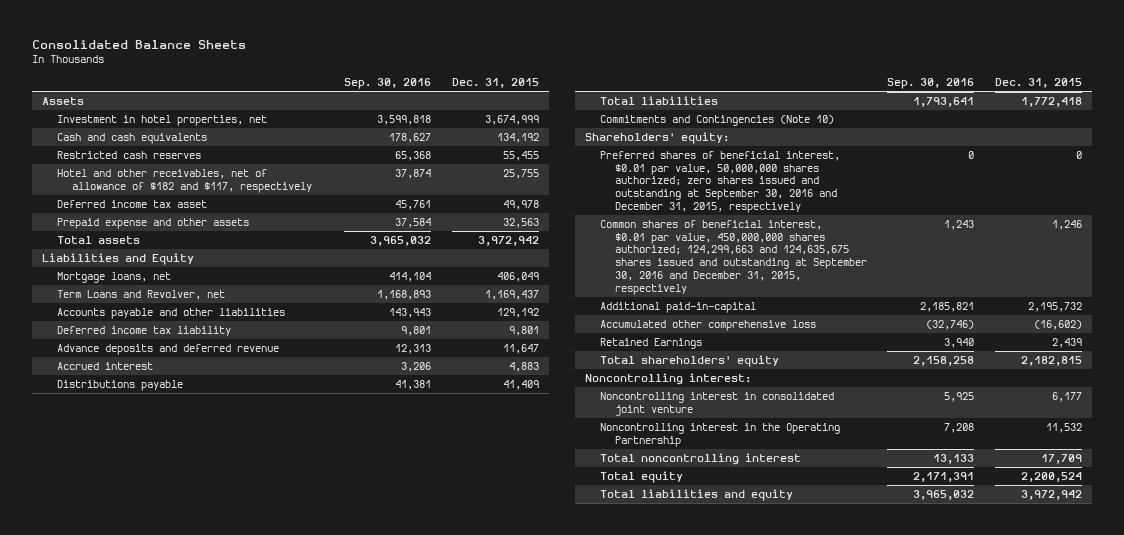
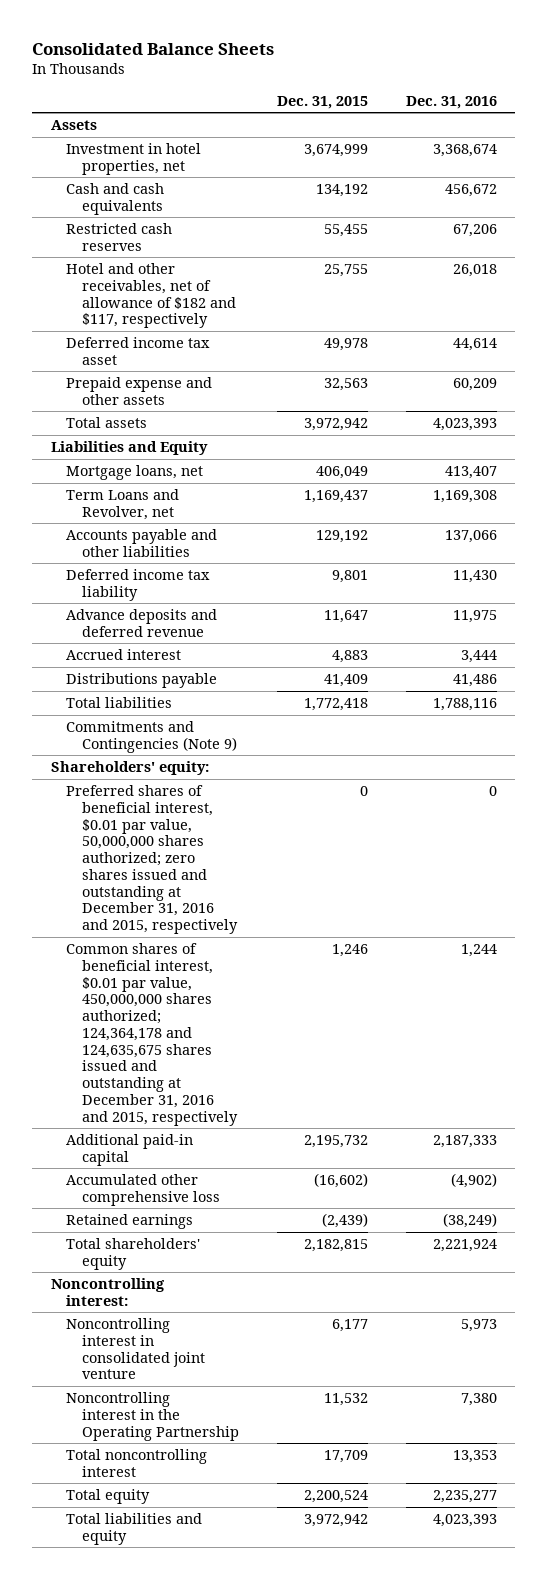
- | Sep. 30, 2016 | Dec. 31, 2015
+ | Dec. 31, 2015 | Dec. 31, 2016
- Commitments and Contingencies (Note 10)
+ Commitments and Contingencies (Note 9)
- Preferred shares of beneficial interest, $0.01 par value, 50,000,000 shares authorized; zero shares issued and outstanding at September 30, 2016 and December 31, 2015, respectively | 0 | 0
- Common shares of beneficial interest, $0.01 par value, 450,000,000 shares authorized; 124,299,663 and 124,635,675 shares issued and outstanding at September 30, 2016 and December 31, 2015, respectively | 1,243 | 1,246
- Additional paid-in-capital | 2,185,821 | 2,195,732
+ Preferred shares of beneficial interest, $0.01 par value, 50,000,000 shares authorized; zero shares issued and outstanding at December 31, 2016 and 2015, respectively | 0 | 0
+ Common shares of beneficial interest, $0.01 par value, 450,000,000 shares authorized; 124,364,178 and 124,635,675 shares issued and outstanding at December 31, 2016 and 2015, respectively | 1,246 | 1,244
+ Additional paid-in capital | 2,195,732 | 2,187,333
- Retained Earnings | 3,940 | 2,439
+ Retained earnings | (2,439) | (38,249)

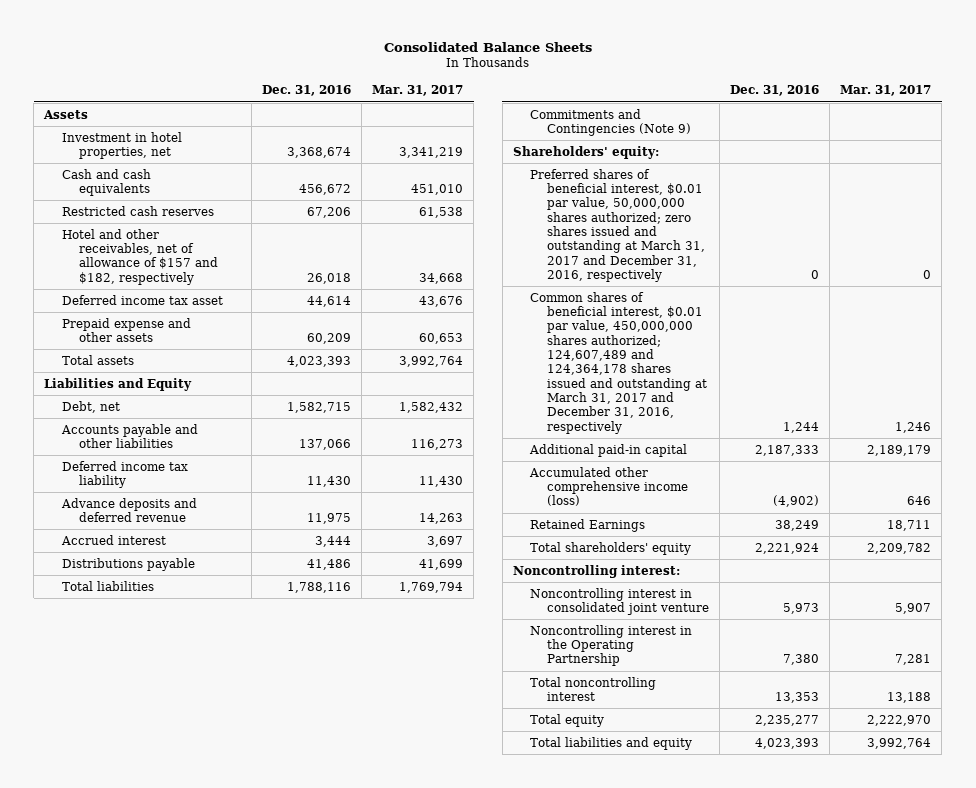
- | Dec. 31, 2015 | Dec. 31, 2016
+ | Dec. 31, 2016 | Mar. 31, 2017
- Hotel and other receivables, net of allowance of $182 and $117, respectively | 25,755 | 26,018
+ Hotel and other receivables, net of allowance of $157 and $182, respectively | 26,018 | 34,668
- Mortgage loans, net | 406,049 | 413,407
- Term Loans and Revolver, net | 1,169,437 | 1,169,308
+ Debt, net | 1,582,715 | 1,582,432
- Preferred shares of beneficial interest, $0.01 par value, 50,000,000 shares authorized; zero shares issued and outstanding at December 31, 2016 and 2015, respectively | 0 | 0
- Common shares of beneficial interest, $0.01 par value, 450,000,000 shares authorized; 124,364,178 and 124,635,675 shares issued and outstanding at December 31, 2016 and 2015, respectively | 1,246 | 1,244
+ Preferred shares of beneficial interest, $0.01 par value, 50,000,000 shares authorized; zero shares issued and outstanding at March 31, 2017 and December 31, 2016, respectively | 0 | 0
+ Common shares of beneficial interest, $0.01 par value, 450,000,000 shares authorized; 124,607,489 and 124,364,178 shares issued and outstanding at March 31, 2017 and December 31, 2016, respectively | 1,244 | 1,246
- Accumulated other comprehensive loss | (16,602) | (4,902)
- Retained earnings | (2,439) | (38,249)
+ Accumulated other comprehensive income (loss) | (4,902) | 646
+ Retained Earnings | 38,249 | 18,711

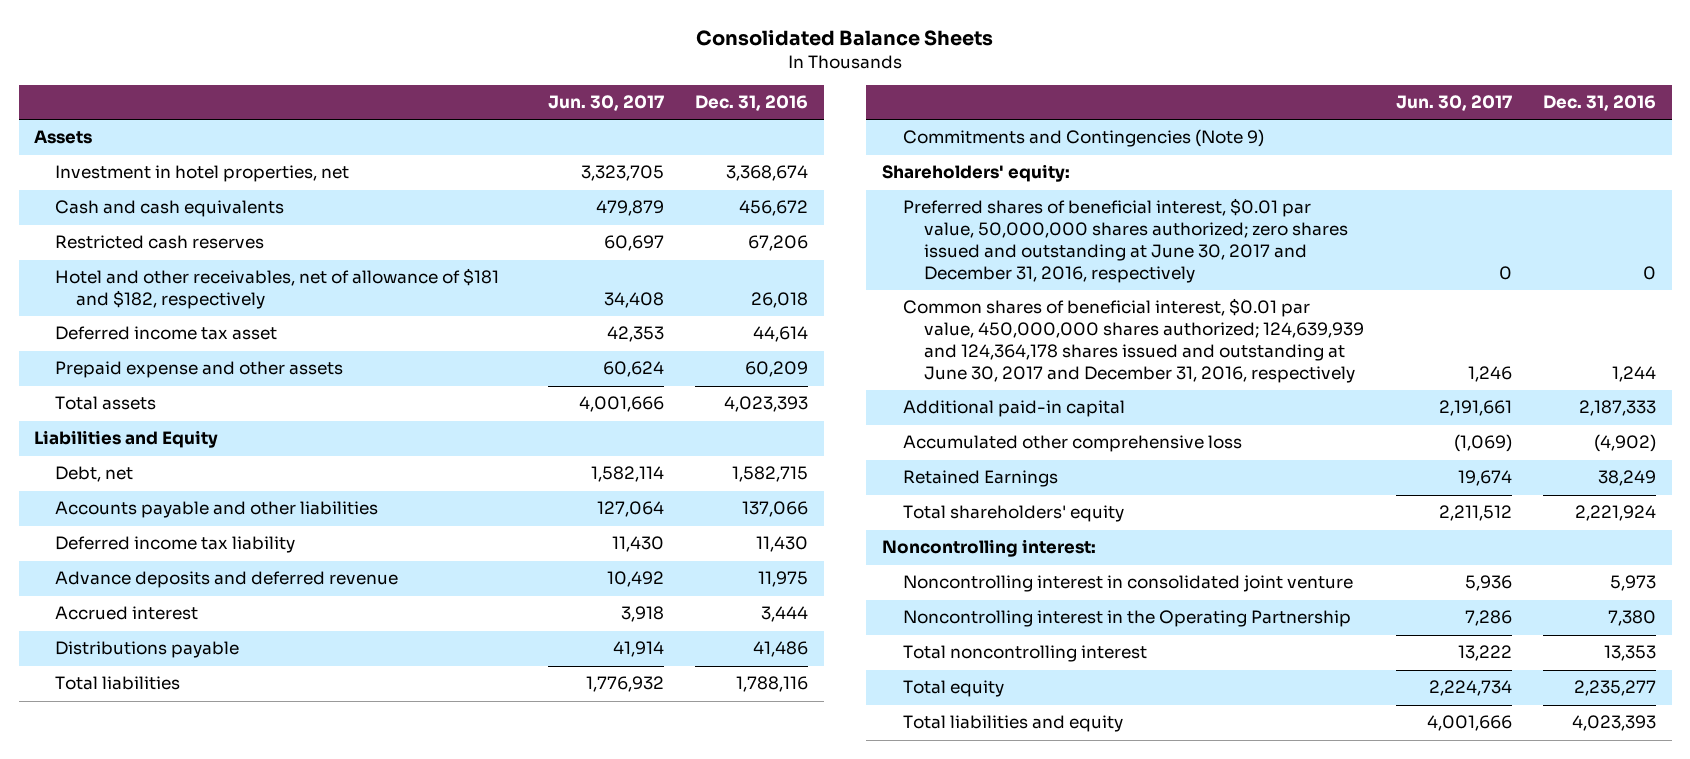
- | Dec. 31, 2016 | Mar. 31, 2017
+ | Jun. 30, 2017 | Dec. 31, 2016
- Hotel and other receivables, net of allowance of $157 and $182, respectively | 26,018 | 34,668
+ Hotel and other receivables, net of allowance of $181 and $182, respectively | 34,408 | 26,018
- Preferred shares of beneficial interest, $0.01 par value, 50,000,000 shares authorized; zero shares issued and outstanding at March 31, 2017 and December 31, 2016, respectively | 0 | 0
- Common shares of beneficial interest, $0.01 par value, 450,000,000 shares authorized; 124,607,489 and 124,364,178 shares issued and outstanding at March 31, 2017 and December 31, 2016, respectively | 1,244 | 1,246
+ Preferred shares of beneficial interest, $0.01 par value, 50,000,000 shares authorized; zero shares issued and outstanding at June 30, 2017 and December 31, 2016, respectively | 0 | 0
+ Common shares of beneficial interest, $0.01 par value, 450,000,000 shares authorized; 124,639,939 and 124,364,178 shares issued and outstanding at June 30, 2017 and December 31, 2016, respectively | 1,246 | 1,244
- Accumulated other comprehensive income (loss) | (4,902) | 646
+ Accumulated other comprehensive loss | (1,069) | (4,902)

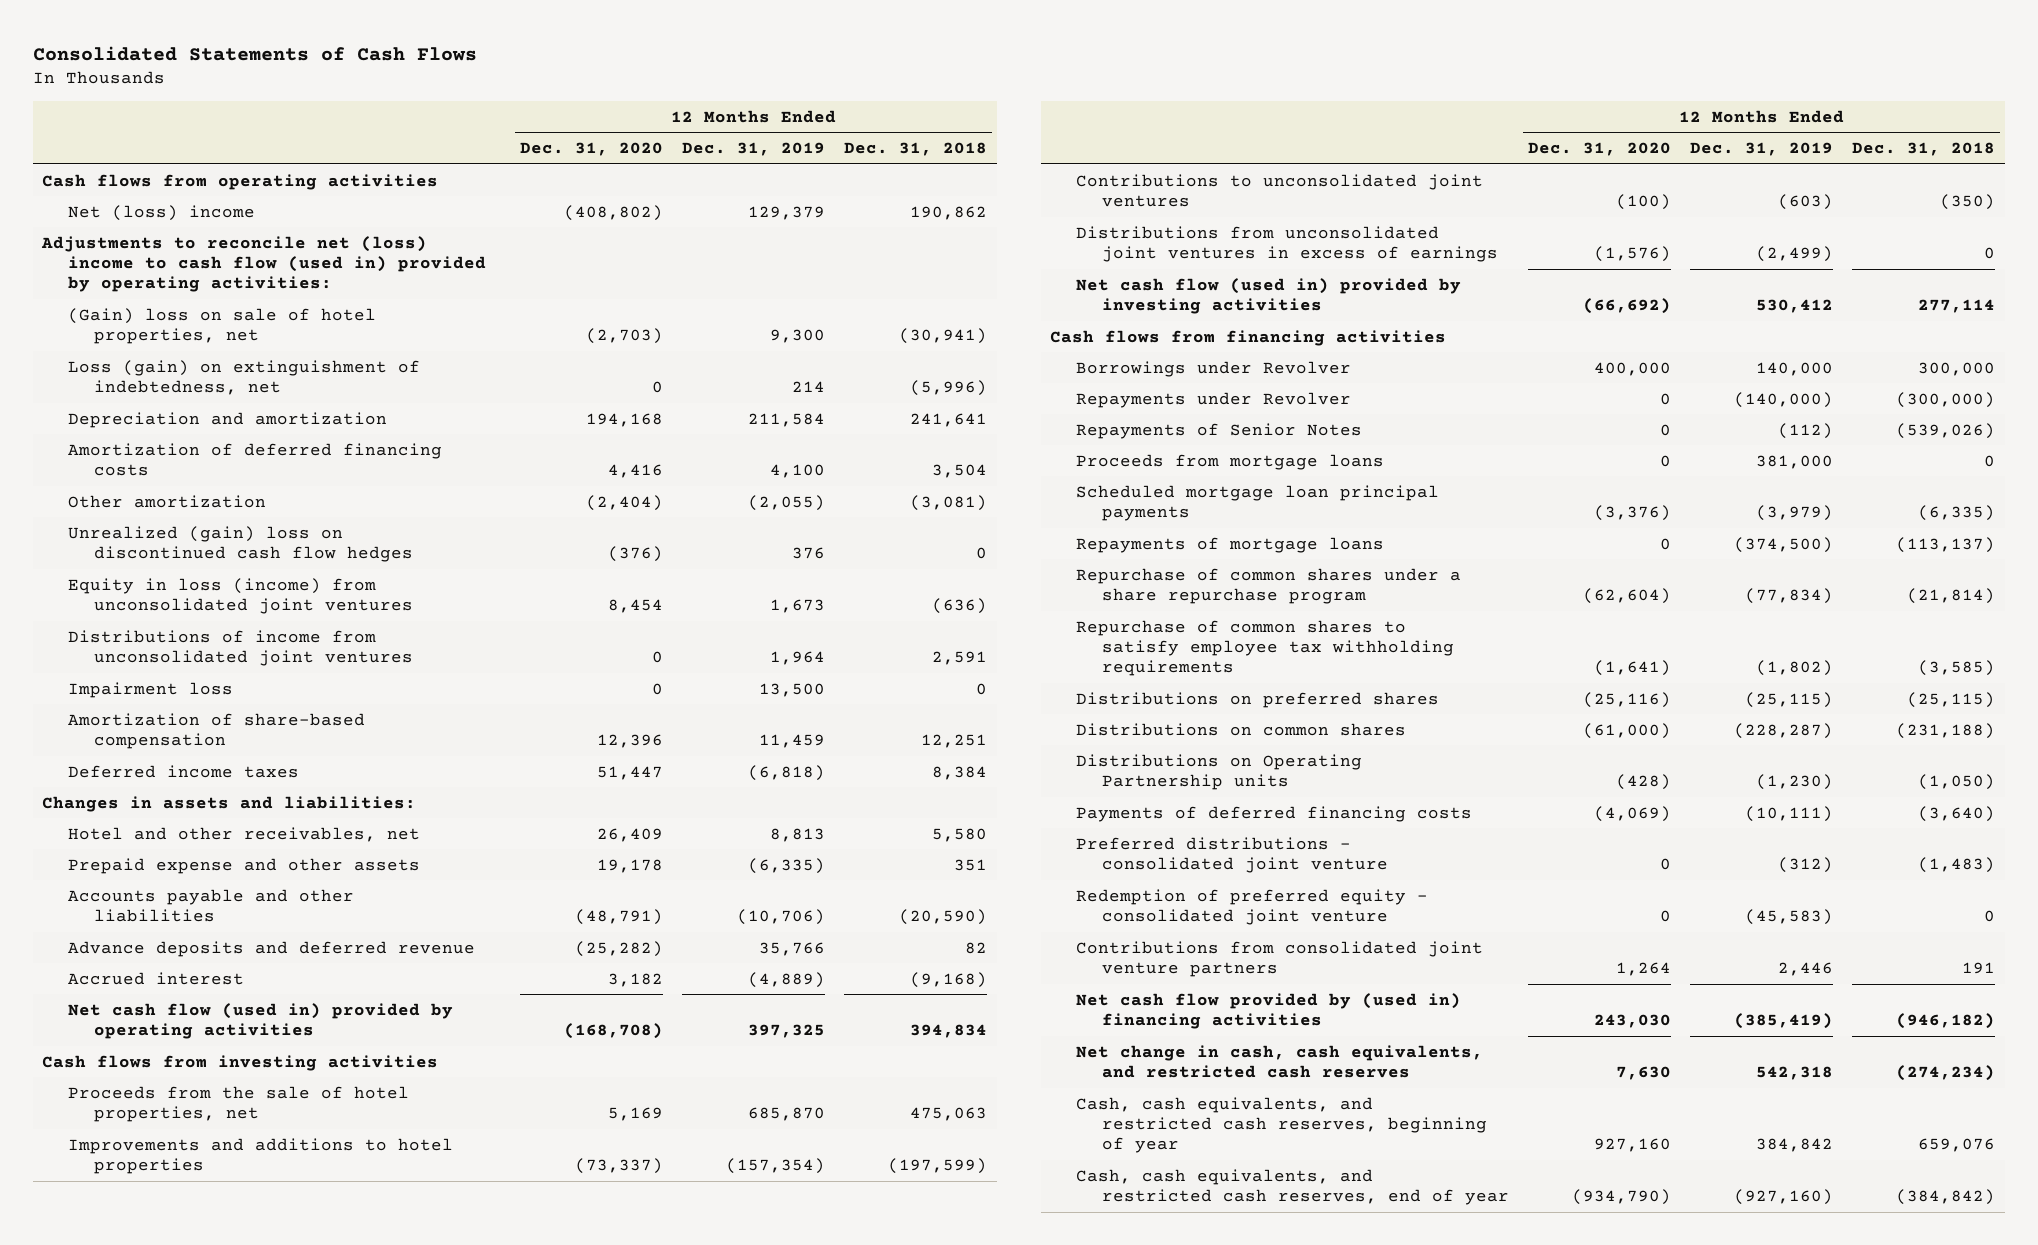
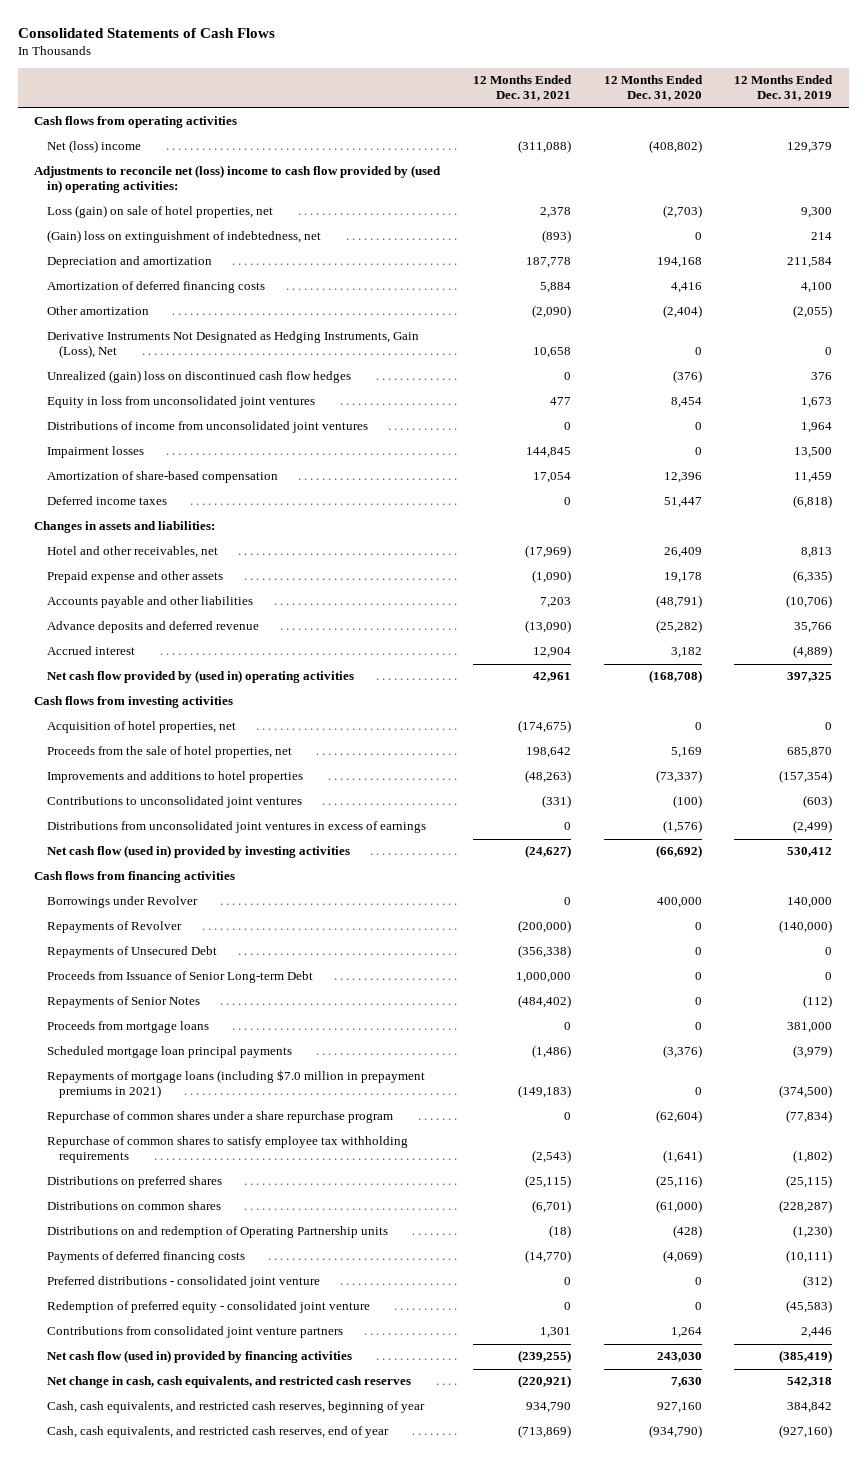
- | 12 Months Ended Dec. 31, 2020 | 12 Months Ended Dec. 31, 2019 | 12 Months Ended Dec. 31, 2018
+ | 12 Months Ended Dec. 31, 2021 | 12 Months Ended Dec. 31, 2020 | 12 Months Ended Dec. 31, 2019
- Adjustments to reconcile net (loss) income to cash flow (used in) provided by operating activities:
- (Gain) loss on sale of hotel properties, net | (2,703) | 9,300 | (30,941)
- Loss (gain) on extinguishment of indebtedness, net | 0 | 214 | (5,996)
+ Adjustments to reconcile net (loss) income to cash flow provided by (used in) operating activities:
+ Loss (gain) on sale of hotel properties, net | 2,378 | (2,703) | 9,300
+ (Gain) loss on extinguishment of indebtedness, net | (893) | 0 | 214
+ Derivative Instruments Not Designated as Hedging Instruments, Gain (Loss), Net | 10,658 | 0 | 0
- Equity in loss (income) from unconsolidated joint ventures | 8,454 | 1,673 | (636)
+ Equity in loss from unconsolidated joint ventures | 477 | 8,454 | 1,673
- Impairment loss | 0 | 13,500 | 0
+ Impairment losses | 144,845 | 0 | 13,500
- Net cash flow (used in) provided by operating activities | (168,708) | 397,325 | 394,834
+ Net cash flow provided by (used in) operating activities | 42,961 | (168,708) | 397,325
+ Acquisition of hotel properties, net | (174,675) | 0 | 0
- Repayments under Revolver | 0 | (140,000) | (300,000)
+ Repayments of Revolver | (200,000) | 0 | (140,000)
+ Repayments of Unsecured Debt | (356,338) | 0 | 0
+ Proceeds from Issuance of Senior Long-term Debt | 1,000,000 | 0 | 0
- Repayments of mortgage loans | 0 | (374,500) | (113,137)
+ Repayments of mortgage loans (including $7.0 million in prepayment premiums in 2021) | (149,183) | 0 | (374,500)
- Distributions on Operating Partnership units | (428) | (1,230) | (1,050)
+ Distributions on and redemption of Operating Partnership units | (18) | (428) | (1,230)
- Net cash flow provided by (used in) financing activities | 243,030 | (385,419) | (946,182)
+ Net cash flow (used in) provided by financing activities | (239,255) | 243,030 | (385,419)

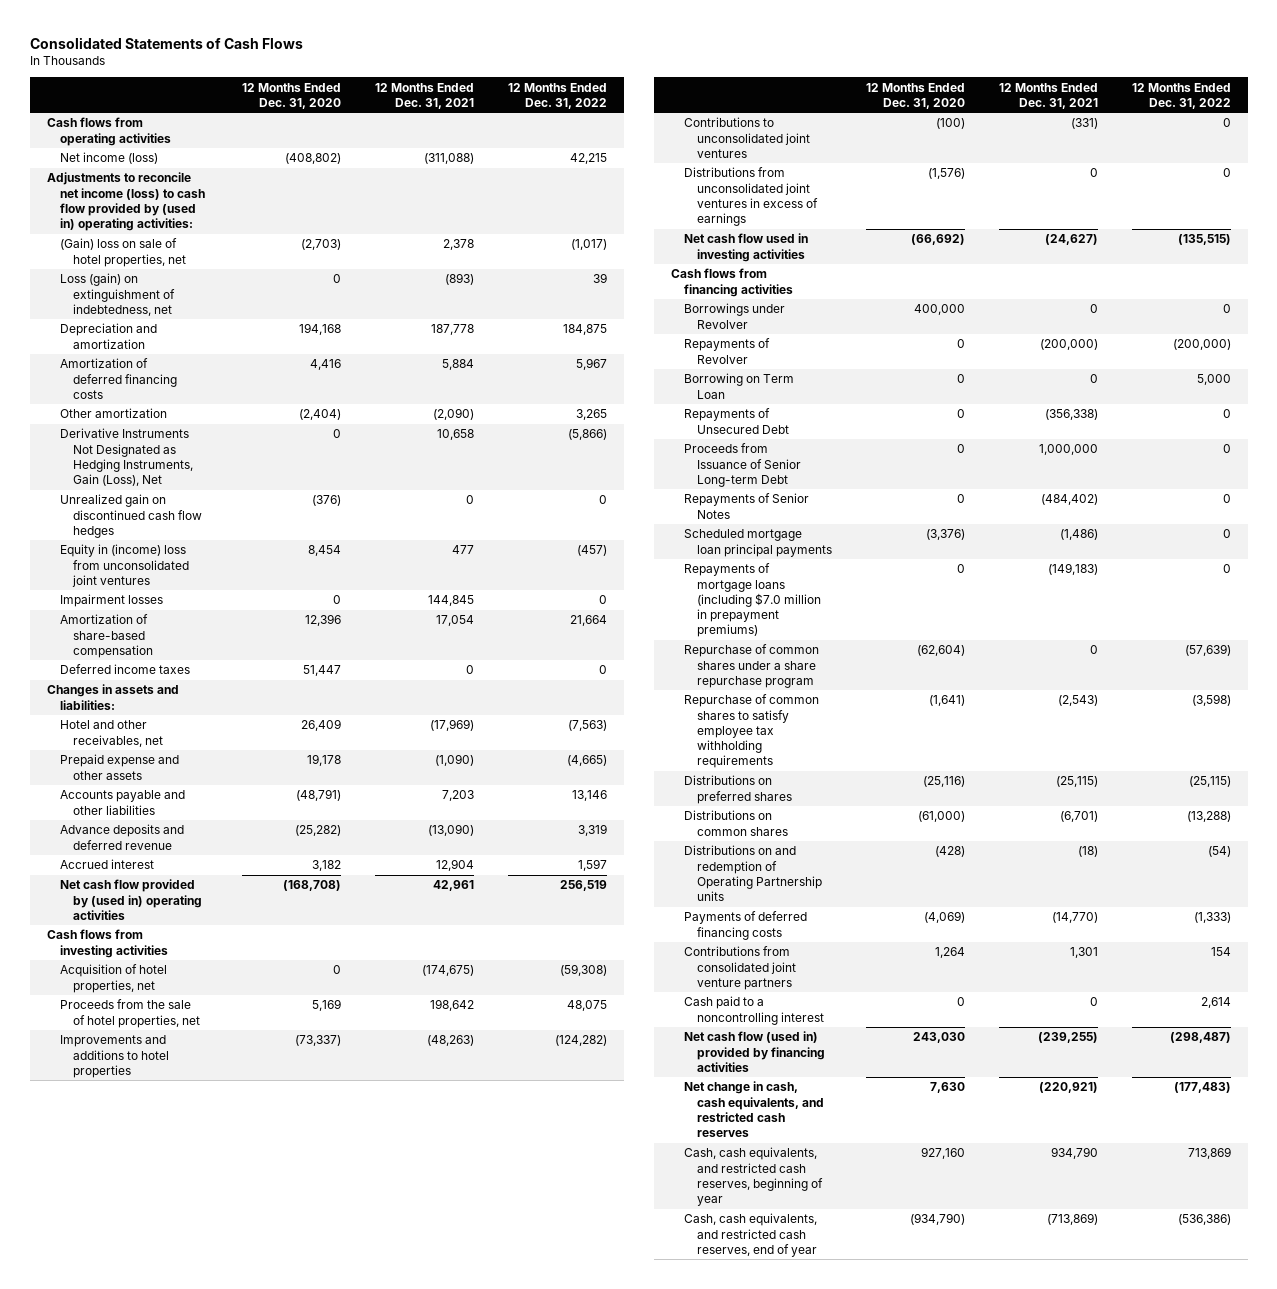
- | 12 Months Ended Dec. 31, 2021 | 12 Months Ended Dec. 31, 2020 | 12 Months Ended Dec. 31, 2019
+ | 12 Months Ended Dec. 31, 2020 | 12 Months Ended Dec. 31, 2021 | 12 Months Ended Dec. 31, 2022
- Net (loss) income | (311,088) | (408,802) | 129,379
- Adjustments to reconcile net (loss) income to cash flow provided by (used in) operating activities:
- Loss (gain) on sale of hotel properties, net | 2,378 | (2,703) | 9,300
- (Gain) loss on extinguishment of indebtedness, net | (893) | 0 | 214
+ Net income (loss) | (408,802) | (311,088) | 42,215
+ Adjustments to reconcile net income (loss) to cash flow provided by (used in) operating activities:
+ (Gain) loss on sale of hotel properties, net | (2,703) | 2,378 | (1,017)
+ Loss (gain) on extinguishment of indebtedness, net | 0 | (893) | 39
- Unrealized (gain) loss on discontinued cash flow hedges | 0 | (376) | 376
- Equity in loss from unconsolidated joint ventures | 477 | 8,454 | 1,673
- Distributions of income from unconsolidated joint ventures | 0 | 0 | 1,964
+ Unrealized gain on discontinued cash flow hedges | (376) | 0 | 0
+ Equity in (income) loss from unconsolidated joint ventures | 8,454 | 477 | (457)
- Net cash flow (used in) provided by investing activities | (24,627) | (66,692) | 530,412
+ Net cash flow used in investing activities | (66,692) | (24,627) | (135,515)
+ Borrowing on Term Loan | 0 | 0 | 5,000
- Proceeds from mortgage loans | 0 | 0 | 381,000
- Repayments of mortgage loans (including $7.0 million in prepayment premiums in 2021) | (149,183) | 0 | (374,500)
+ Repayments of mortgage loans (including $7.0 million in prepayment premiums) | 0 | (149,183) | 0
- Preferred distributions - consolidated joint venture | 0 | 0 | (312)
- Redemption of preferred equity - consolidated joint venture | 0 | 0 | (45,583)
+ Cash paid to a noncontrolling interest | 0 | 0 | 2,614

